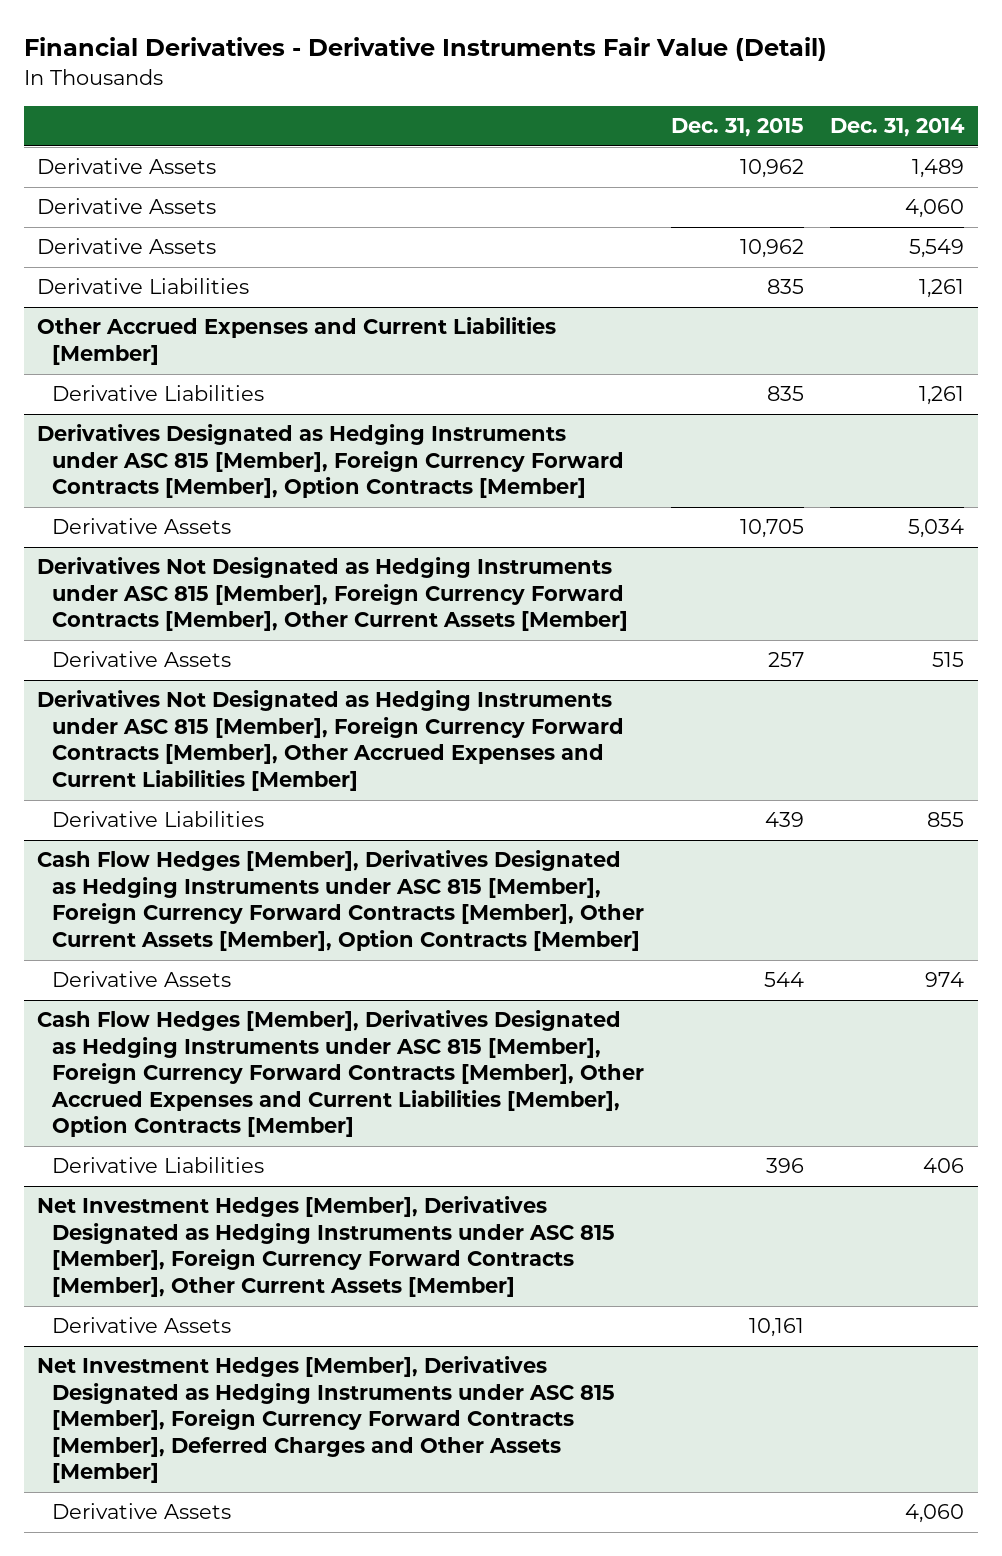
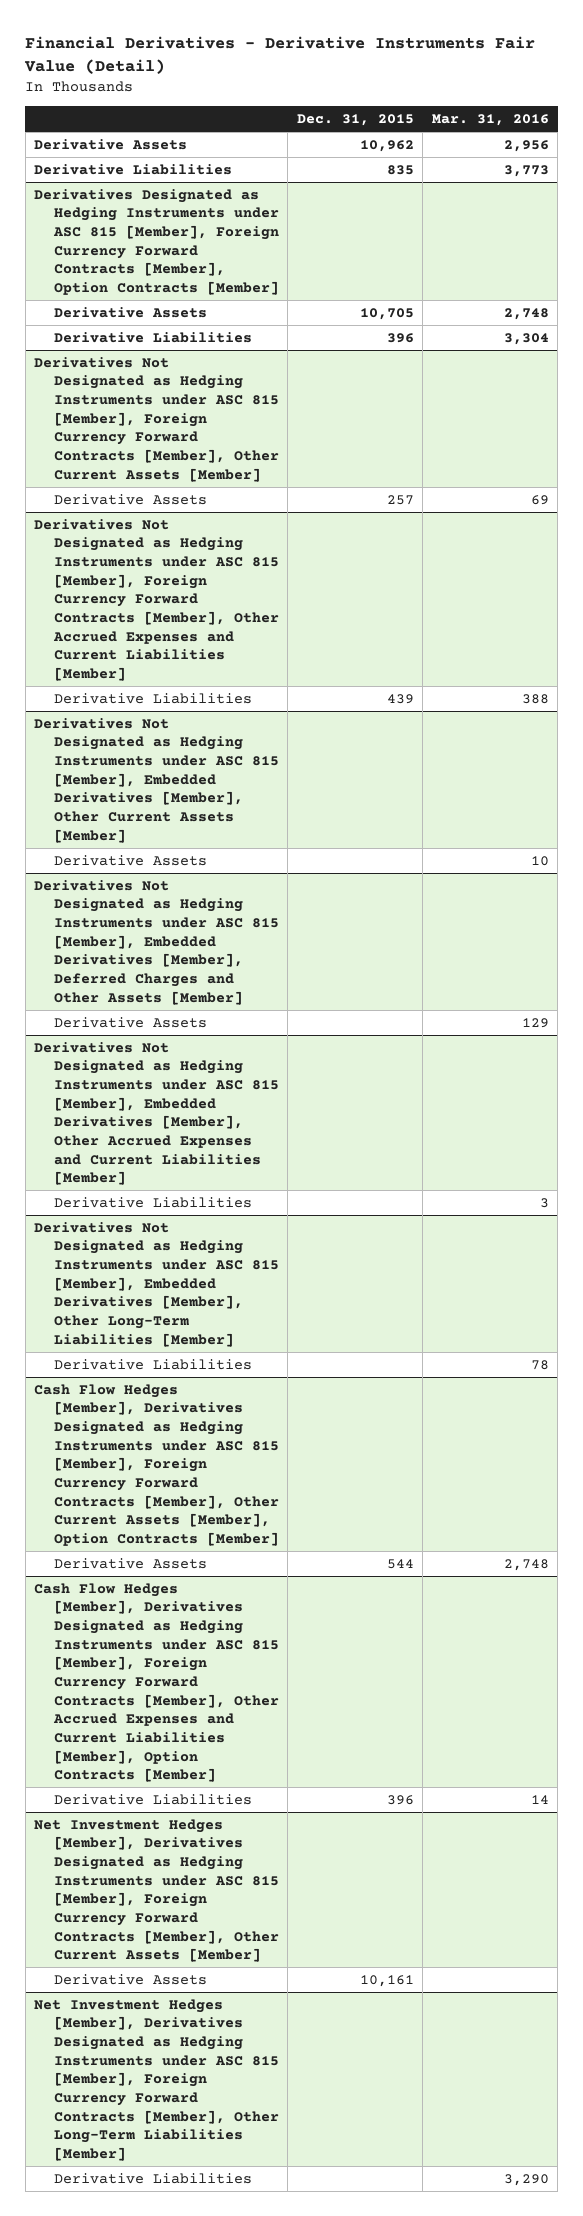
- | Dec. 31, 2015 | Dec. 31, 2014
+ | Dec. 31, 2015 | Mar. 31, 2016
- Derivative Assets | | 4,060
- Derivative Assets | 10,962 | 5,549
- Other Accrued Expenses and Current Liabilities [Member]
- Derivative Liabilities | 835 | 1,261
@ Derivatives Designated as Hedging Instruments under ASC 815 [Member], Foreign Currency Forward Contracts [Member], Option Contracts [Member]
+ Derivative Liabilities | 396 | 3,304
+ Derivatives Not Designated as Hedging Instruments under ASC 815 [Member], Embedded Derivatives [Member], Other Current Assets [Member]
+ Derivative Assets | | 10
+ Derivatives Not Designated as Hedging Instruments under ASC 815 [Member], Embedded Derivatives [Member], Deferred Charges and Other Assets [Member]
+ Derivative Assets | | 129
+ Derivatives Not Designated as Hedging Instruments under ASC 815 [Member], Embedded Derivatives [Member], Other Accrued Expenses and Current Liabilities [Member]
+ Derivative Liabilities | | 3
+ Derivatives Not Designated as Hedging Instruments under ASC 815 [Member], Embedded Derivatives [Member], Other Long-Term Liabilities [Member]
+ Derivative Liabilities | | 78
- Net Investment Hedges [Member], Derivatives Designated as Hedging Instruments under ASC 815 [Member], Foreign Currency Forward Contracts [Member], Deferred Charges and Other Assets [Member]
- Derivative Assets | | 4,060
+ Net Investment Hedges [Member], Derivatives Designated as Hedging Instruments under ASC 815 [Member], Foreign Currency Forward Contracts [Member], Other Long-Term Liabilities [Member]
+ Derivative Liabilities | | 3,290

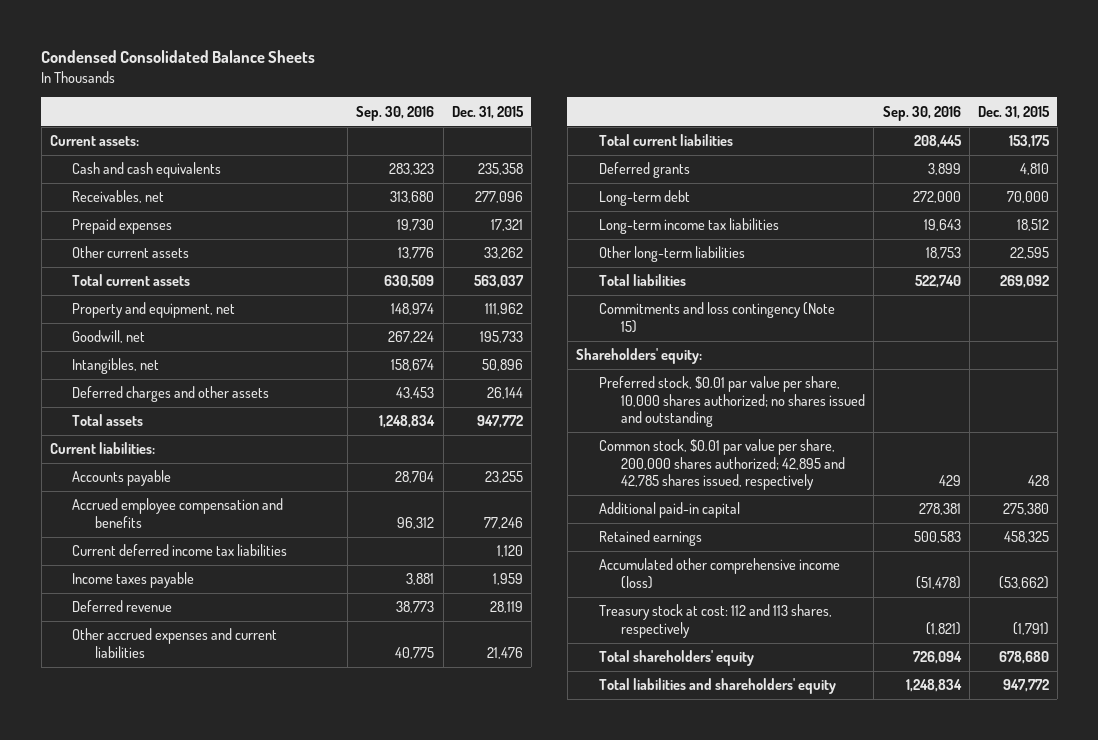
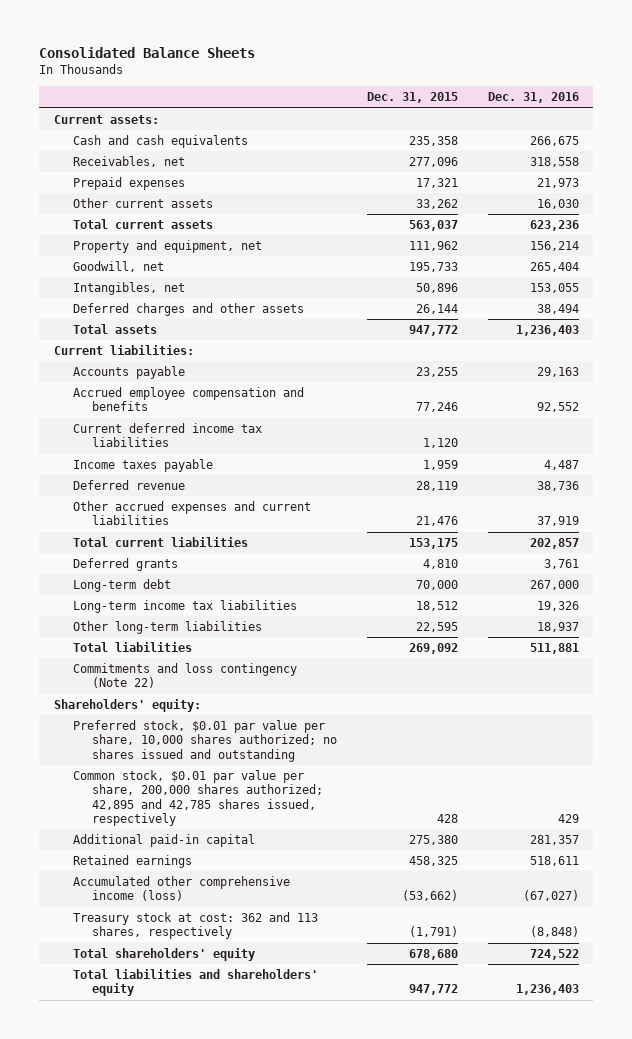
- Condensed Consolidated Balance Sheets
+ Consolidated Balance Sheets
- | Sep. 30, 2016 | Dec. 31, 2015
+ | Dec. 31, 2015 | Dec. 31, 2016
- Commitments and loss contingency (Note 15)
+ Commitments and loss contingency (Note 22)
- Treasury stock at cost: 112 and 113 shares, respectively | (1,821) | (1,791)
+ Treasury stock at cost: 362 and 113 shares, respectively | (1,791) | (8,848)

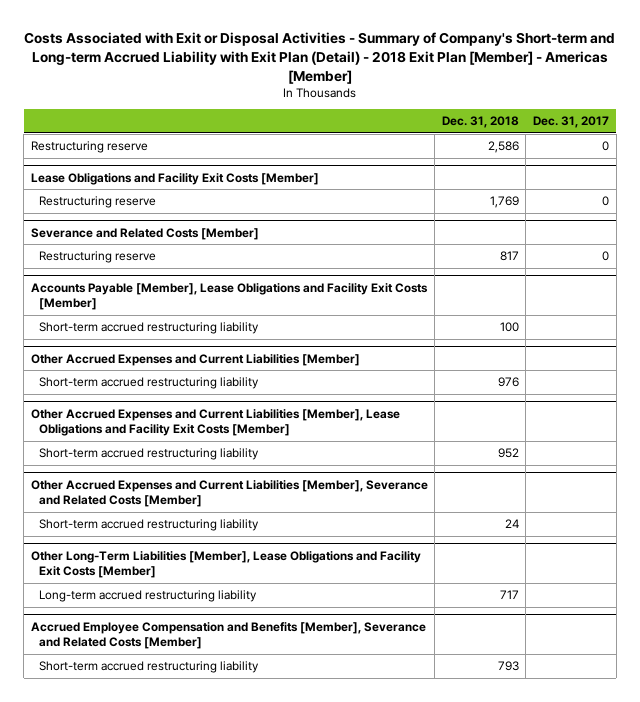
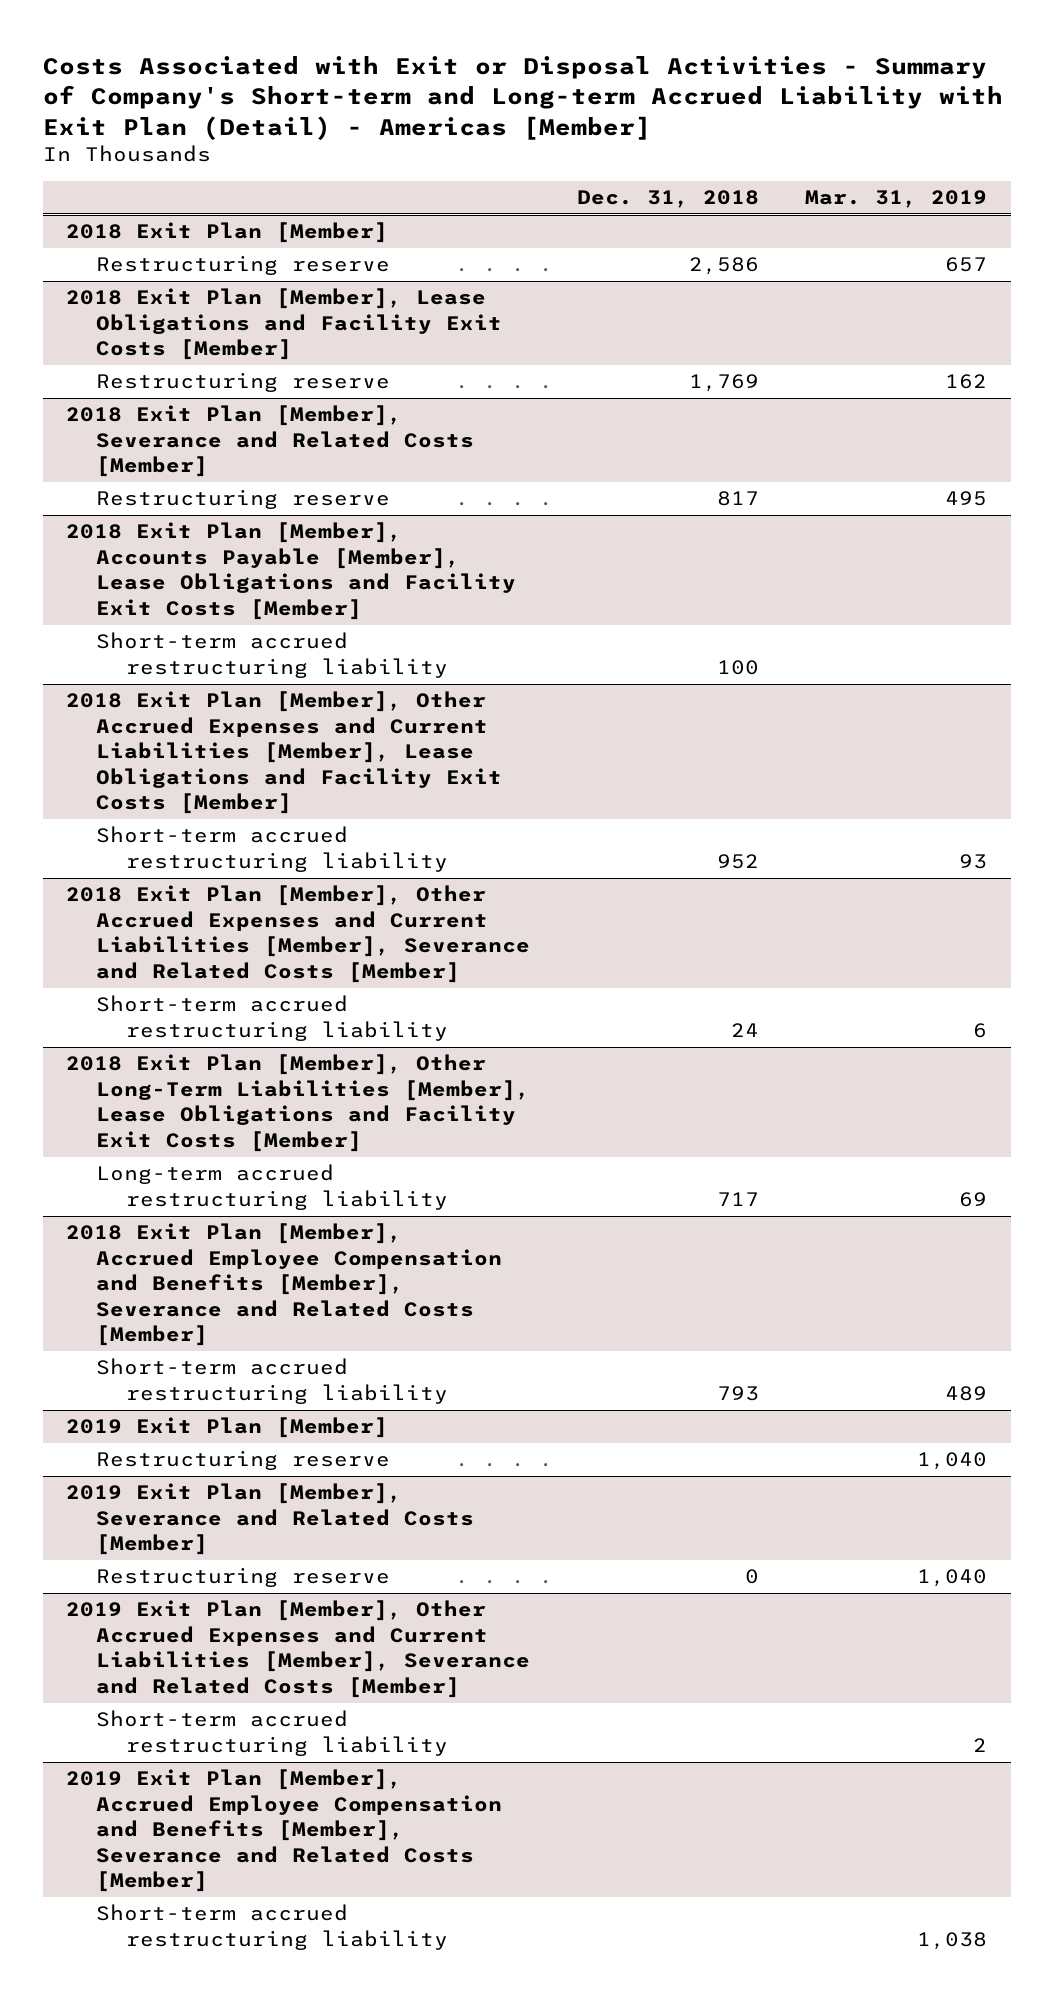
- Costs Associated with Exit or Disposal Activities - Summary of Company's Short-term and Long-term Accrued Liability with Exit Plan (Detail) - 2018 Exit Plan [Member] - Americas [Member]
+ Costs Associated with Exit or Disposal Activities - Summary of Company's Short-term and Long-term Accrued Liability with Exit Plan (Detail) - Americas [Member]
- | Dec. 31, 2018 | Dec. 31, 2017
+ | Dec. 31, 2018 | Mar. 31, 2019
+ 2018 Exit Plan [Member]
- Lease Obligations and Facility Exit Costs [Member]
+ 2018 Exit Plan [Member], Lease Obligations and Facility Exit Costs [Member]
- Severance and Related Costs [Member]
+ 2018 Exit Plan [Member], Severance and Related Costs [Member]
- Accounts Payable [Member], Lease Obligations and Facility Exit Costs [Member]
+ 2018 Exit Plan [Member], Accounts Payable [Member], Lease Obligations and Facility Exit Costs [Member]
- Other Accrued Expenses and Current Liabilities [Member]
- Short-term accrued restructuring liability | 976 |
- Other Accrued Expenses and Current Liabilities [Member], Lease Obligations and Facility Exit Costs [Member]
+ 2018 Exit Plan [Member], Other Accrued Expenses and Current Liabilities [Member], Lease Obligations and Facility Exit Costs [Member]
- Other Accrued Expenses and Current Liabilities [Member], Severance and Related Costs [Member]
+ 2018 Exit Plan [Member], Other Accrued Expenses and Current Liabilities [Member], Severance and Related Costs [Member]
- Other Long-Term Liabilities [Member], Lease Obligations and Facility Exit Costs [Member]
+ 2018 Exit Plan [Member], Other Long-Term Liabilities [Member], Lease Obligations and Facility Exit Costs [Member]
- Accrued Employee Compensation and Benefits [Member], Severance and Related Costs [Member]
+ 2018 Exit Plan [Member], Accrued Employee Compensation and Benefits [Member], Severance and Related Costs [Member]
+ 2019 Exit Plan [Member]
+ Restructuring reserve | | 1,040
+ 2019 Exit Plan [Member], Severance and Related Costs [Member]
+ Restructuring reserve | 0 | 1,040
+ 2019 Exit Plan [Member], Other Accrued Expenses and Current Liabilities [Member], Severance and Related Costs [Member]
+ Short-term accrued restructuring liability | | 2
+ 2019 Exit Plan [Member], Accrued Employee Compensation and Benefits [Member], Severance and Related Costs [Member]
+ Short-term accrued restructuring liability | | 1,038

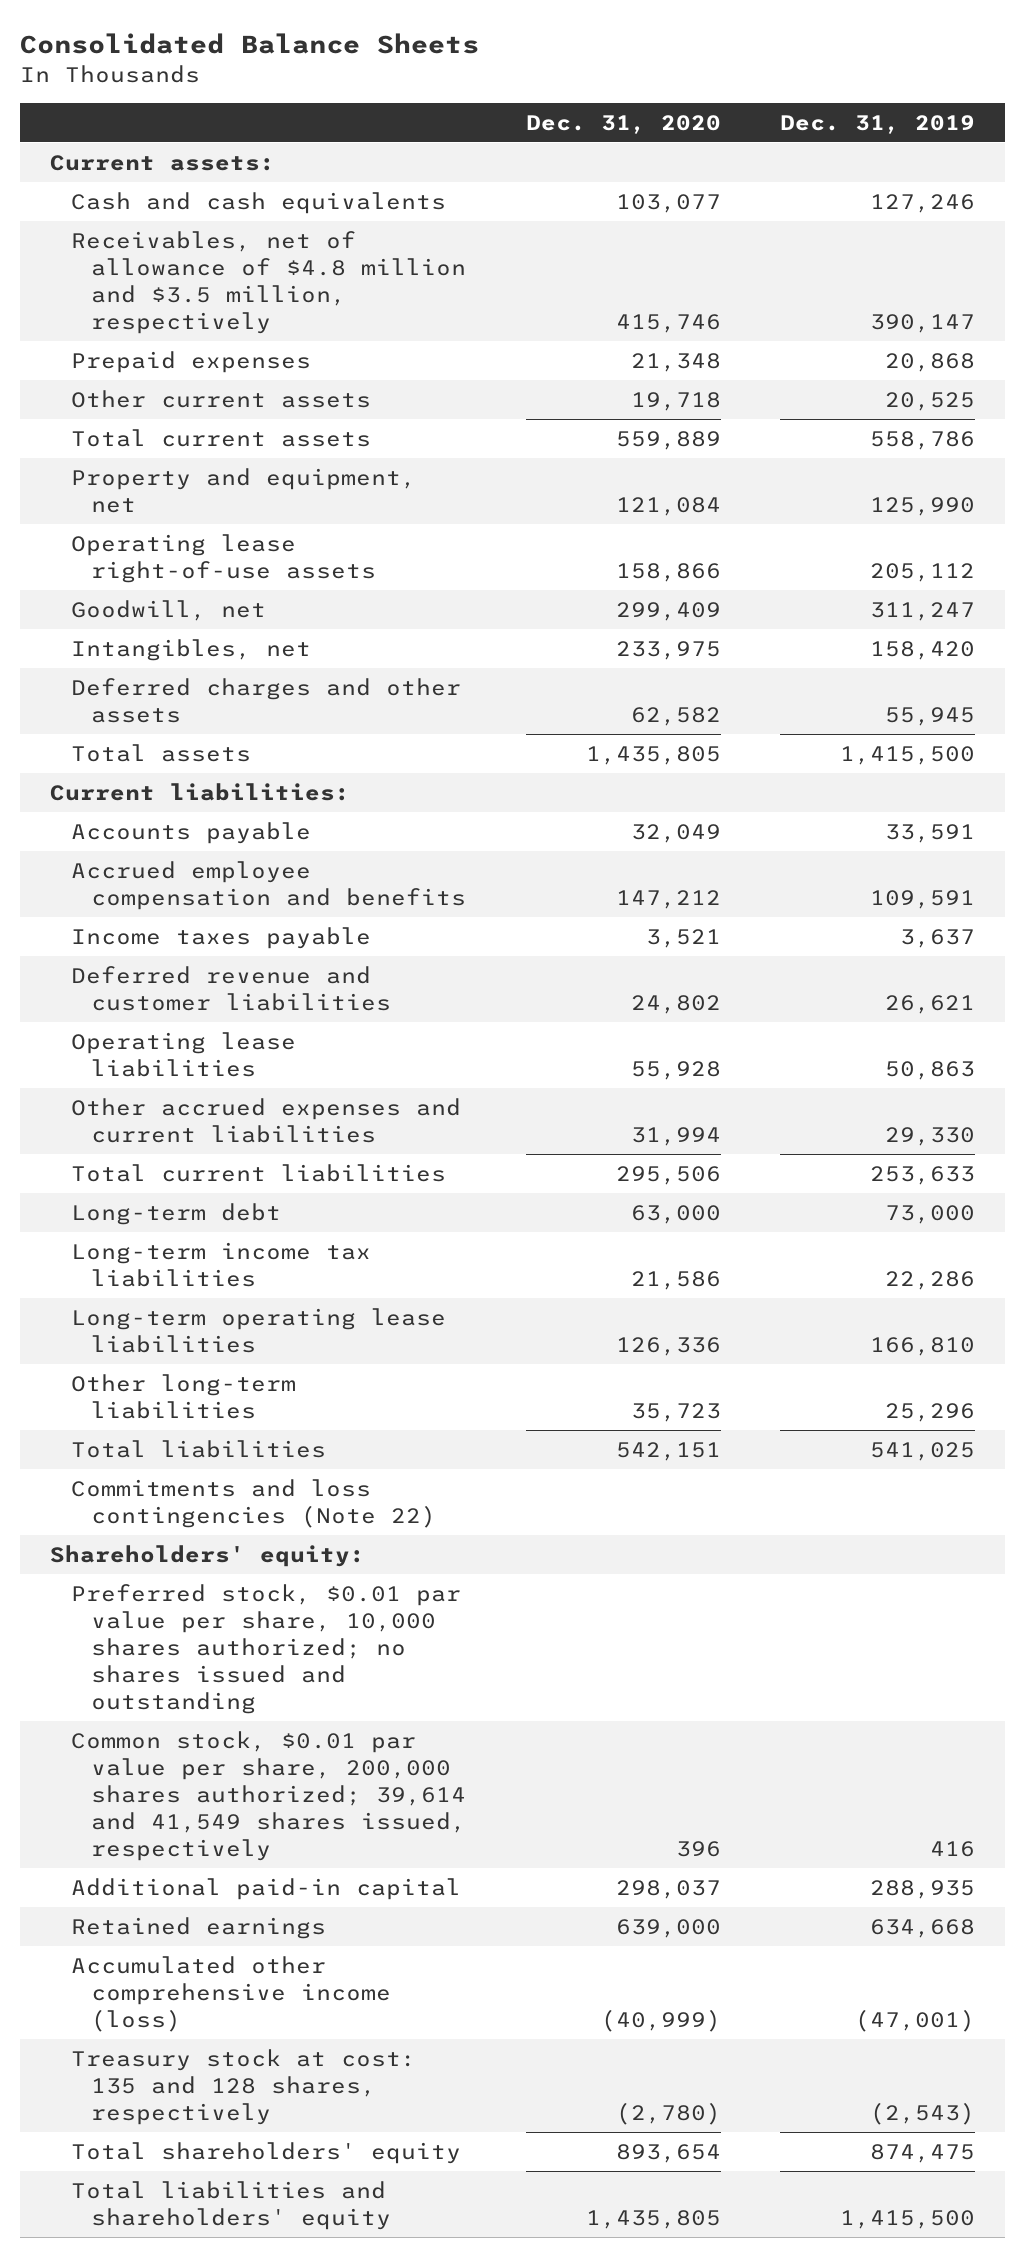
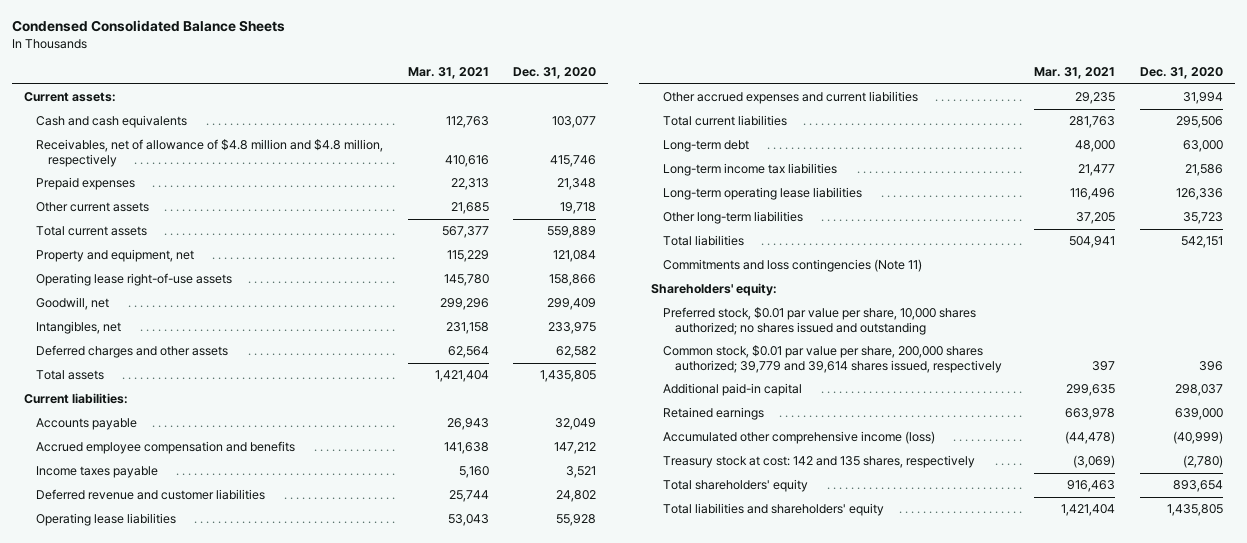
- Consolidated Balance Sheets
+ Condensed Consolidated Balance Sheets
- | Dec. 31, 2020 | Dec. 31, 2019
+ | Mar. 31, 2021 | Dec. 31, 2020
- Receivables, net of allowance of $4.8 million and $3.5 million, respectively | 415,746 | 390,147
+ Receivables, net of allowance of $4.8 million and $4.8 million, respectively | 410,616 | 415,746
- Commitments and loss contingencies (Note 22)
+ Commitments and loss contingencies (Note 11)
- Common stock, $0.01 par value per share, 200,000 shares authorized; 39,614 and 41,549 shares issued, respectively | 396 | 416
+ Common stock, $0.01 par value per share, 200,000 shares authorized; 39,779 and 39,614 shares issued, respectively | 397 | 396
- Treasury stock at cost: 135 and 128 shares, respectively | (2,780) | (2,543)
+ Treasury stock at cost: 142 and 135 shares, respectively | (3,069) | (2,780)

